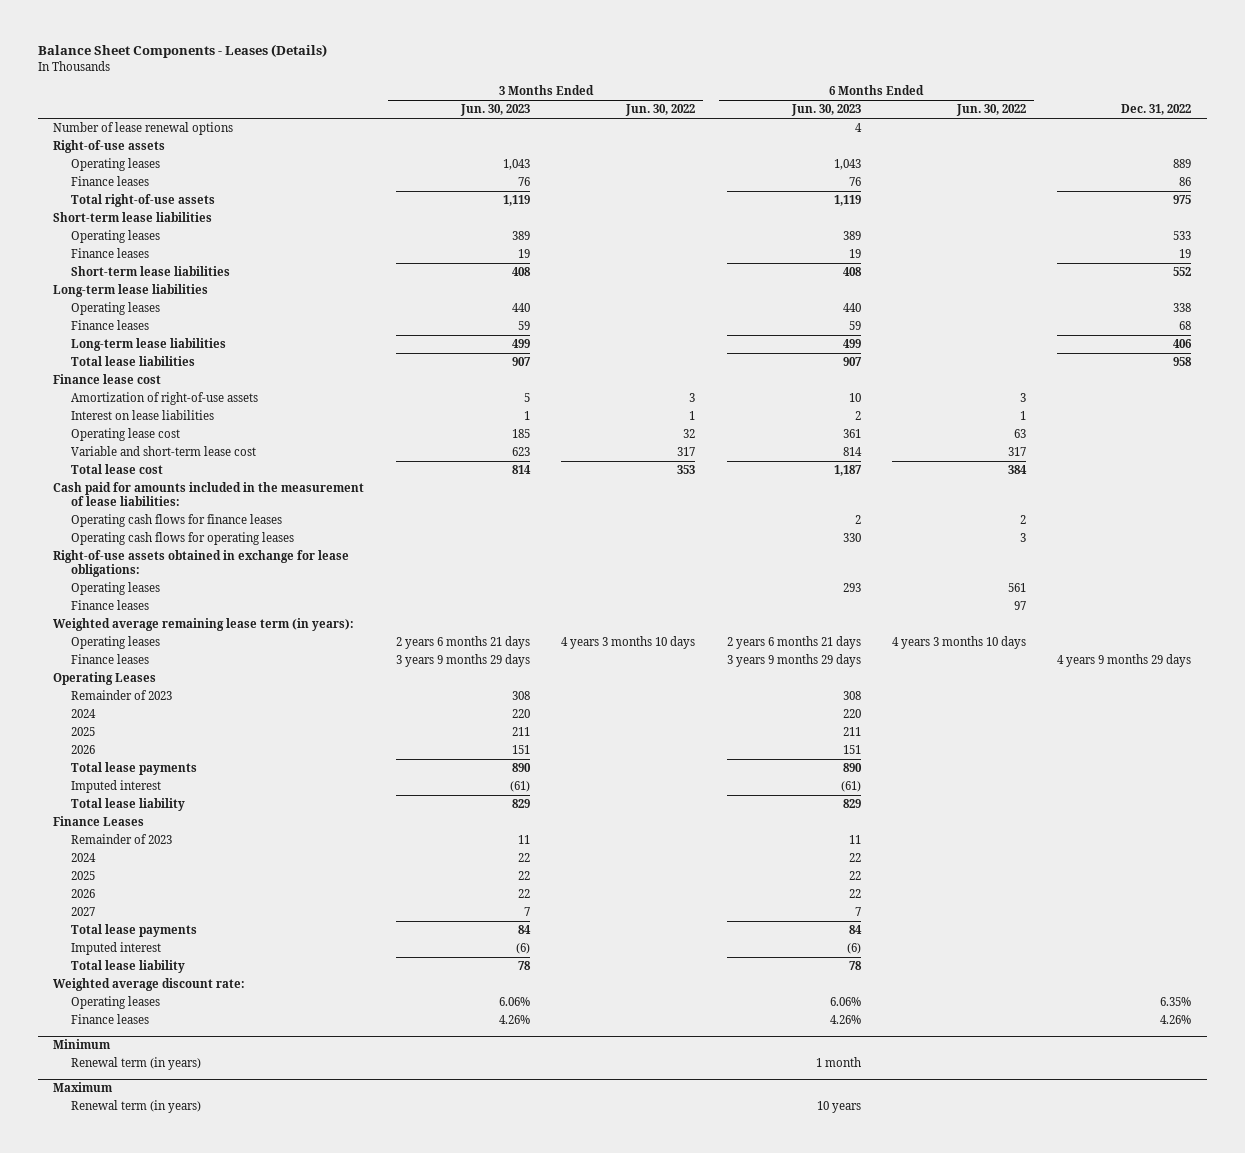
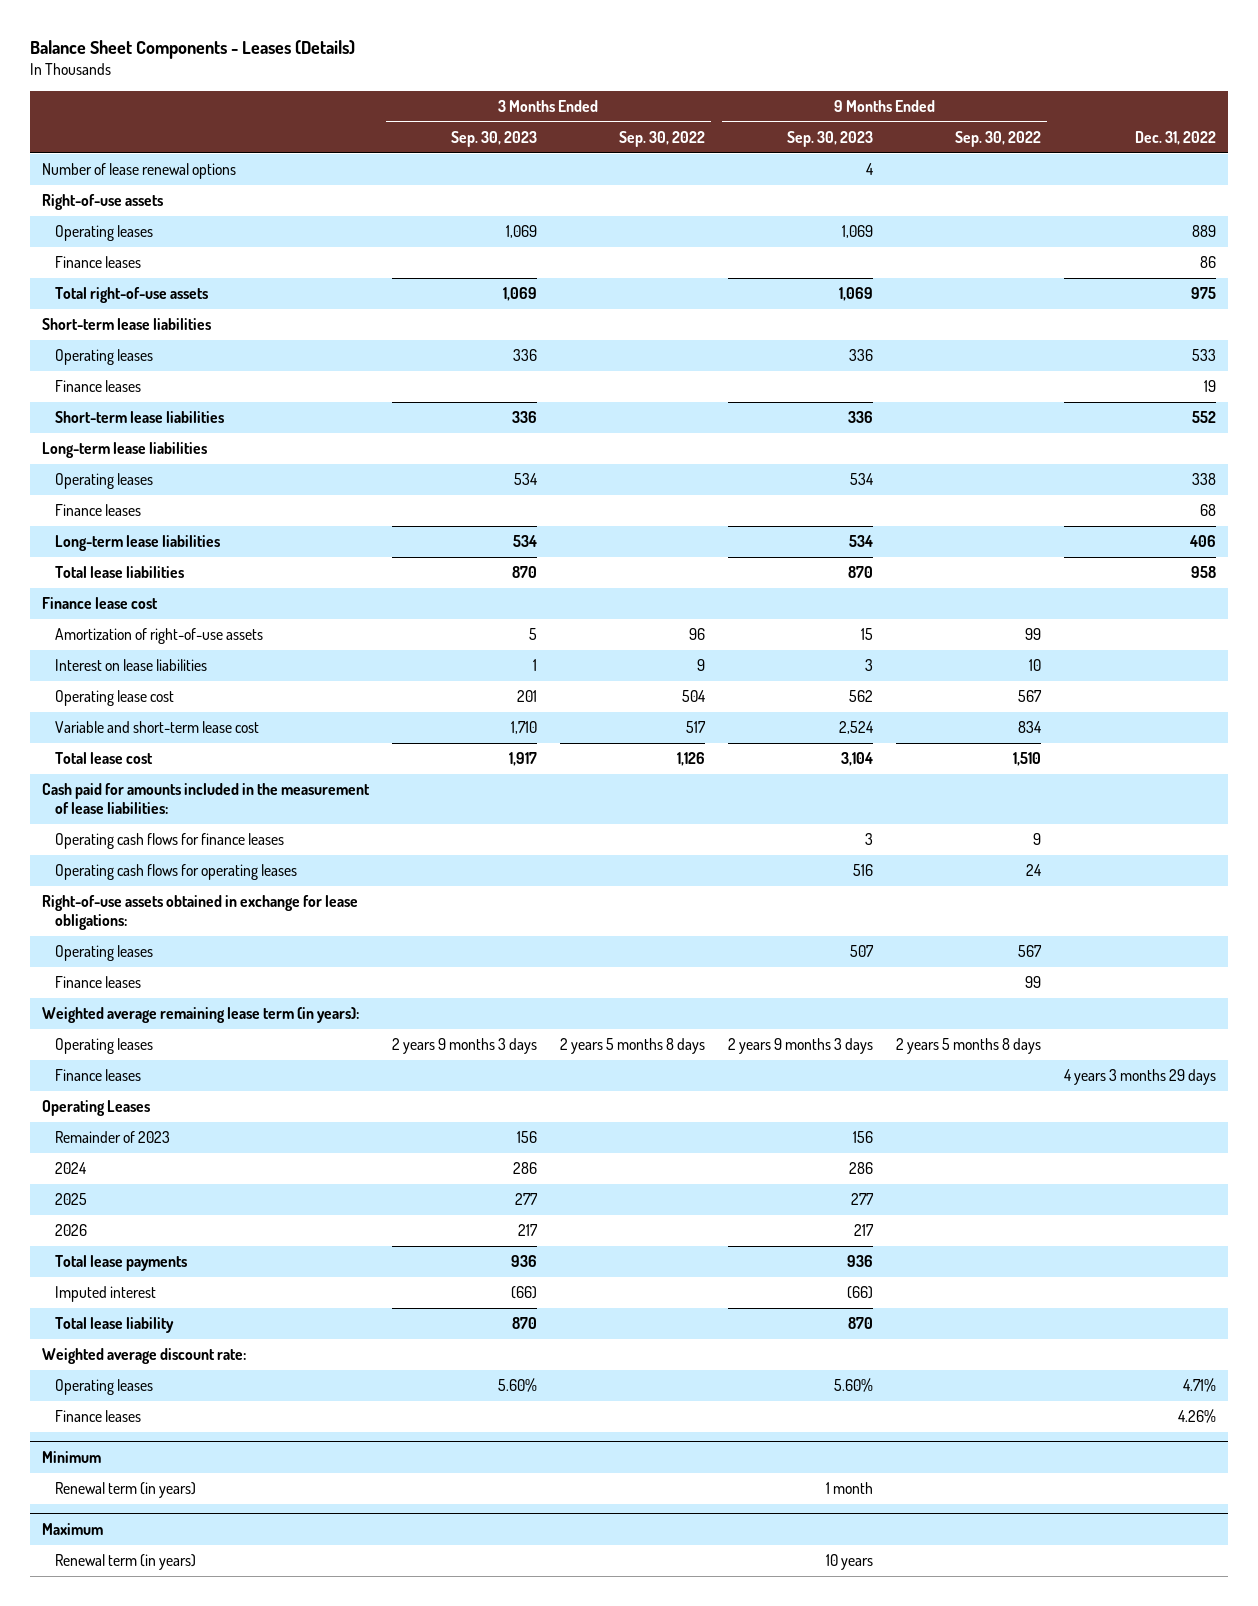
- | 3 Months Ended Jun. 30, 2023 | 3 Months Ended Jun. 30, 2022 | 6 Months Ended Jun. 30, 2023 | 6 Months Ended Jun. 30, 2022 | Dec. 31, 2022
+ | 3 Months Ended Sep. 30, 2023 | 3 Months Ended Sep. 30, 2022 | 9 Months Ended Sep. 30, 2023 | 9 Months Ended Sep. 30, 2022 | Dec. 31, 2022
- Finance leases | 3 years 9 months 29 days | | 3 years 9 months 29 days | | 4 years 9 months 29 days
+ Finance leases | | | | | 4 years 3 months 29 days
- Finance Leases
- Remainder of 2023 | 11 | | 11 | |
- 2024 | 22 | | 22 | |
- 2025 | 22 | | 22 | |
- 2026 | 22 | | 22 | |
- 2027 | 7 | | 7 | |
- Total lease payments | 84 | | 84 | |
- Imputed interest | (6) | | (6) | |
- Total lease liability | 78 | | 78 | |
- Operating leases | 6.06% | | 6.06% | | 6.35%
+ Operating leases | 5.60% | | 5.60% | | 4.71%

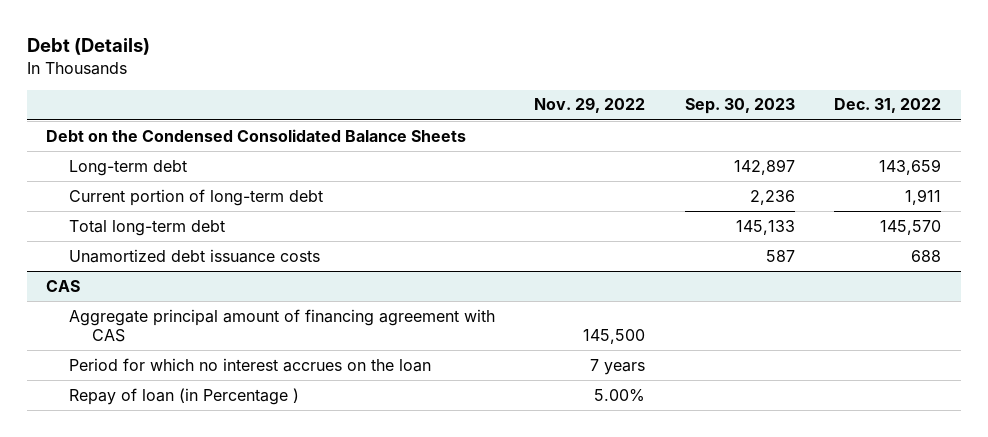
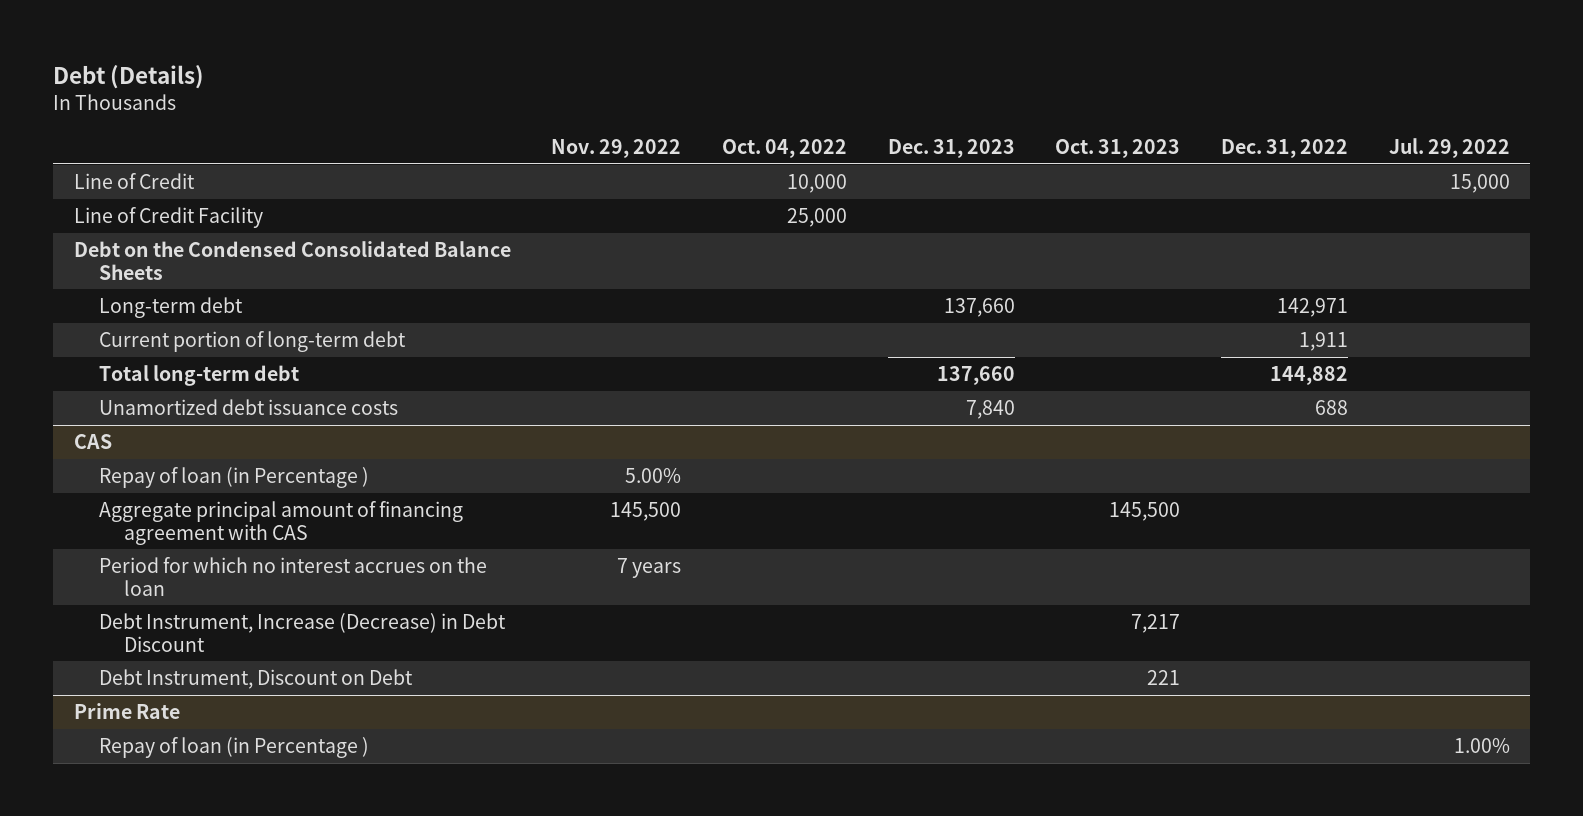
- | Nov. 29, 2022 | Sep. 30, 2023 | Dec. 31, 2022
+ | Nov. 29, 2022 | Oct. 04, 2022 | Dec. 31, 2023 | Oct. 31, 2023 | Dec. 31, 2022 | Jul. 29, 2022
+ Line of Credit | | 10,000 | | | | 15,000
+ Line of Credit Facility | | 25,000 | | | |
- Long-term debt | | 142,897 | 143,659
+ Long-term debt | | | 137,660 | | 142,971 |
- Total long-term debt | | 145,133 | 145,570
+ Total long-term debt | | | 137,660 | | 144,882 |
@ CAS
moved up: Repay of loan (in Percentage ) | 5.00% | | | | |
+ Debt Instrument, Increase (Decrease) in Debt Discount | | | | 7,217 | |
+ Debt Instrument, Discount on Debt | | | | 221 | |
+ Prime Rate
+ Repay of loan (in Percentage ) | | | | | | 1.00%

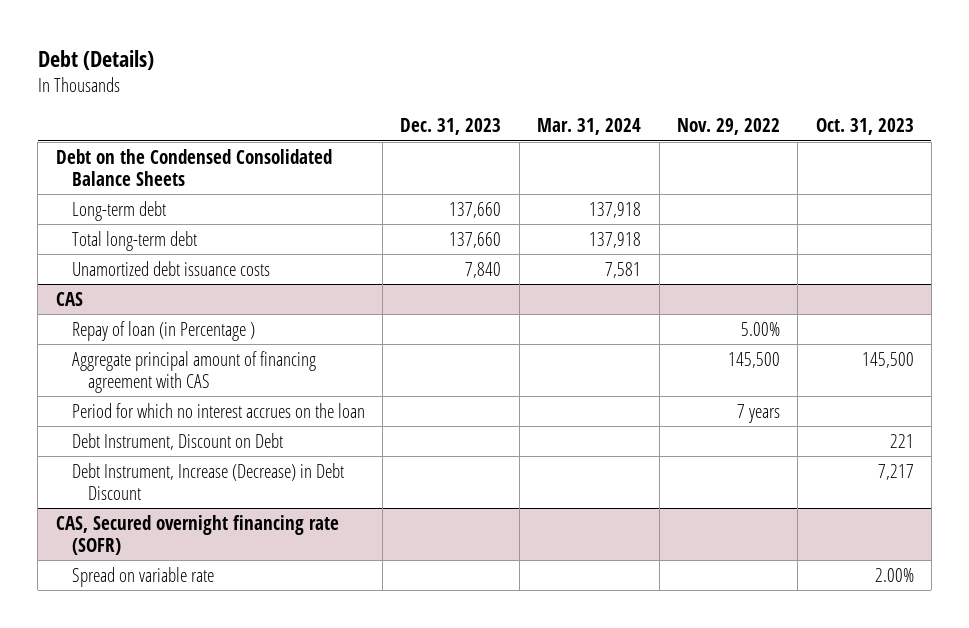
- | Nov. 29, 2022 | Oct. 04, 2022 | Dec. 31, 2023 | Oct. 31, 2023 | Dec. 31, 2022 | Jul. 29, 2022
+ | Dec. 31, 2023 | Mar. 31, 2024 | Nov. 29, 2022 | Oct. 31, 2023
- Line of Credit | | 10,000 | | | | 15,000
- Line of Credit Facility | | 25,000 | | | |
- Current portion of long-term debt | | | | | 1,911 |
- Prime Rate
- Repay of loan (in Percentage ) | | | | | | 1.00%
@ CAS
moved down: Debt Instrument, Increase (Decrease) in Debt Discount | | | | 7,217
+ CAS, Secured overnight financing rate (SOFR)
+ Spread on variable rate | | | | 2.00%

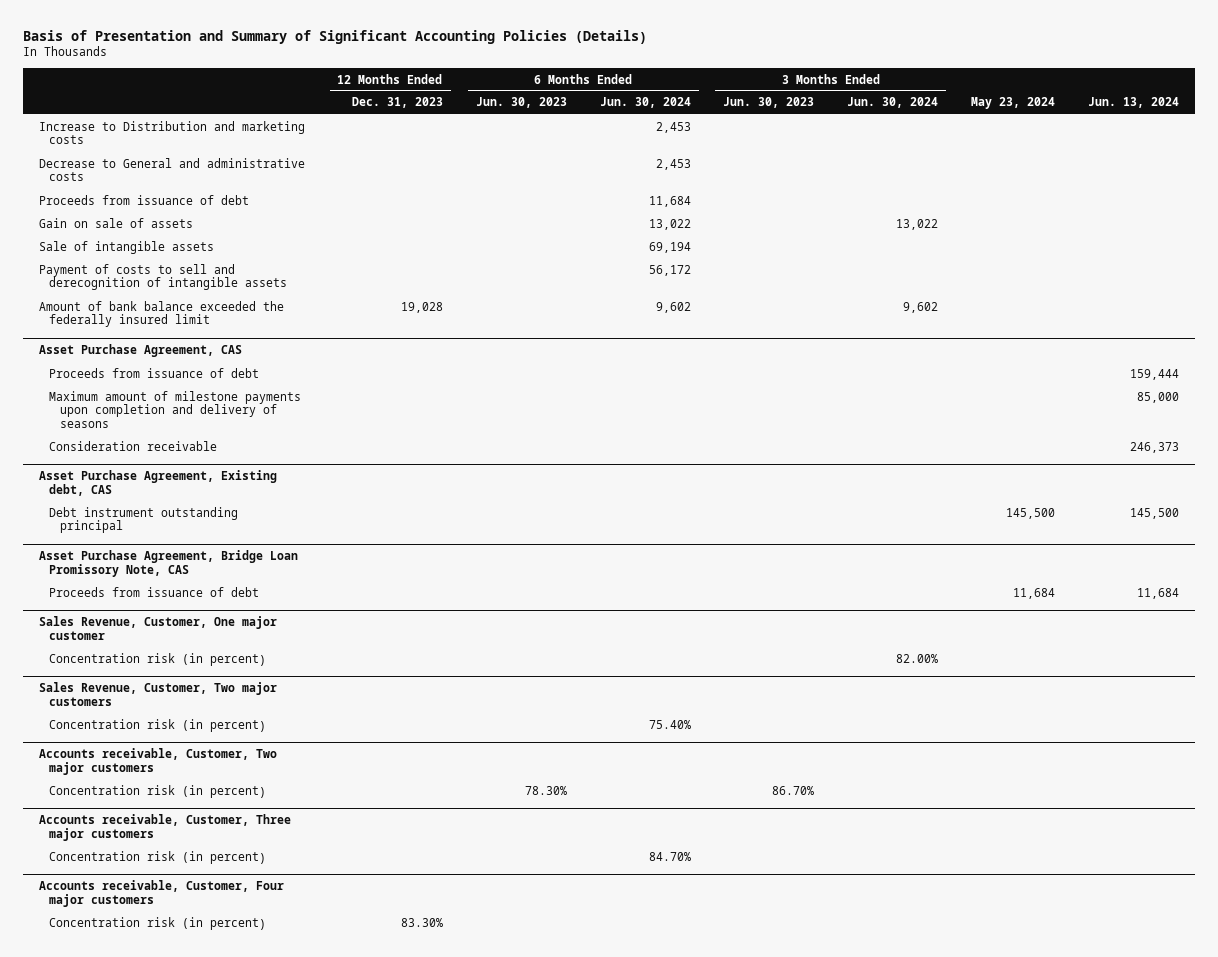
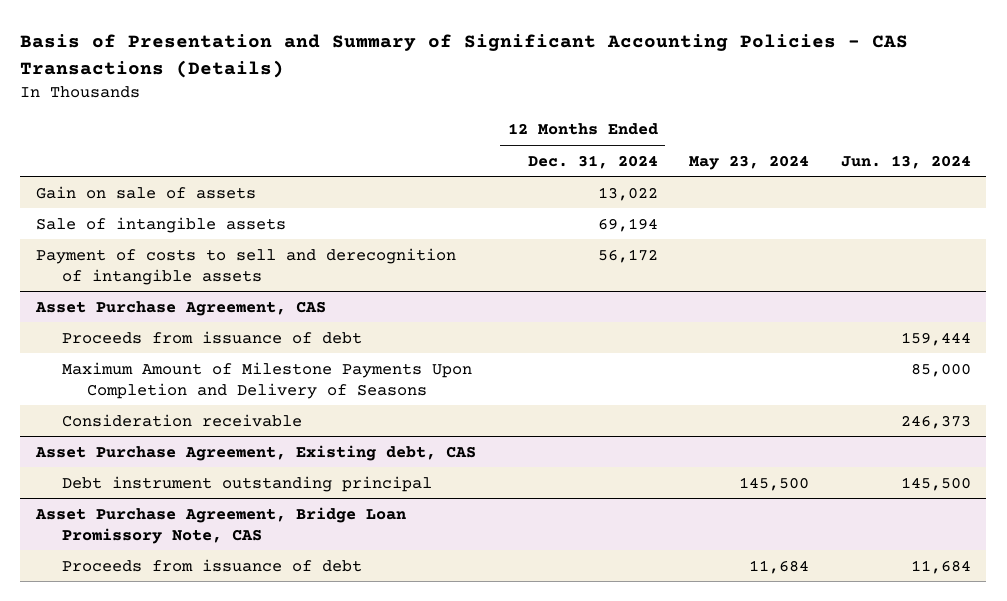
- Basis of Presentation and Summary of Significant Accounting Policies (Details)
+ Basis of Presentation and Summary of Significant Accounting Policies - CAS Transactions (Details)
- | 12 Months Ended Dec. 31, 2023 | 6 Months Ended Jun. 30, 2023 | 6 Months Ended Jun. 30, 2024 | 3 Months Ended Jun. 30, 2023 | 3 Months Ended Jun. 30, 2024 | May 23, 2024 | Jun. 13, 2024
+ | 12 Months Ended Dec. 31, 2024 | May 23, 2024 | Jun. 13, 2024
- Increase to Distribution and marketing costs | | | 2,453 | | | |
- Decrease to General and administrative costs | | | 2,453 | | | |
- Proceeds from issuance of debt | | | 11,684 | | | |
- Amount of bank balance exceeded the federally insured limit | 19,028 | | 9,602 | | 9,602 | |
@ Asset Purchase Agreement, CAS
- Maximum amount of milestone payments upon completion and delivery of seasons | | | | | | | 85,000
+ Maximum Amount of Milestone Payments Upon Completion and Delivery of Seasons | | | 85,000
- Sales Revenue, Customer, One major customer
- Concentration risk (in percent) | | | | | 82.00% | |
- Sales Revenue, Customer, Two major customers
- Concentration risk (in percent) | | | 75.40% | | | |
- Accounts receivable, Customer, Two major customers
- Concentration risk (in percent) | | 78.30% | | 86.70% | | |
- Accounts receivable, Customer, Three major customers
- Concentration risk (in percent) | | | 84.70% | | | |
- Accounts receivable, Customer, Four major customers
- Concentration risk (in percent) | 83.30% | | | | | |

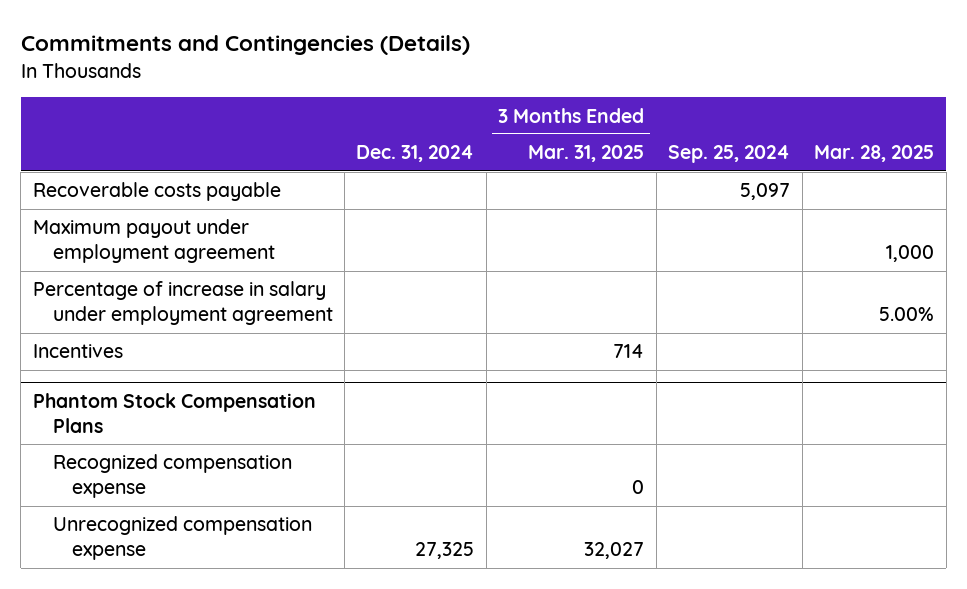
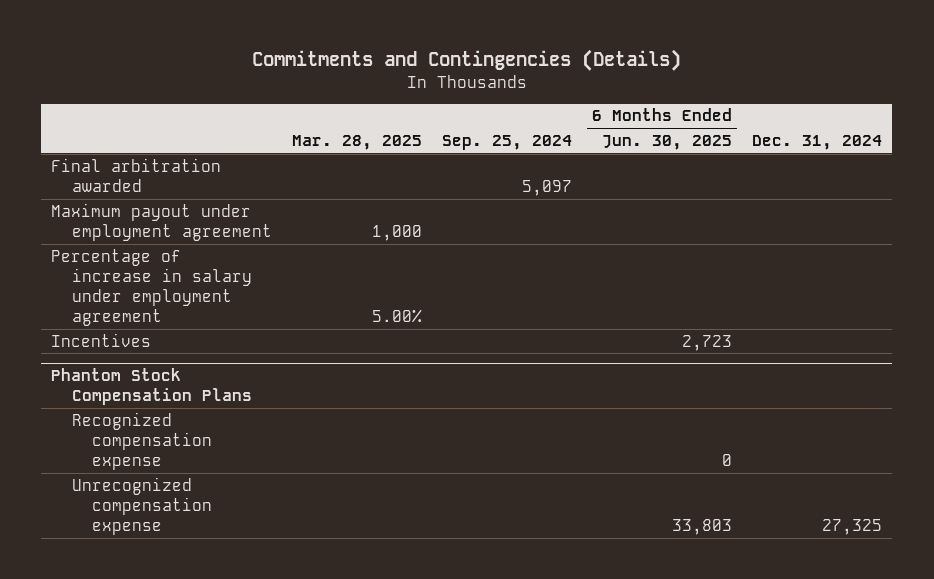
- | Dec. 31, 2024 | 3 Months Ended Mar. 31, 2025 | Sep. 25, 2024 | Mar. 28, 2025
+ | Mar. 28, 2025 | Sep. 25, 2024 | 6 Months Ended Jun. 30, 2025 | Dec. 31, 2024
- Recoverable costs payable | | | 5,097 |
+ Final arbitration awarded | | 5,097 | |

